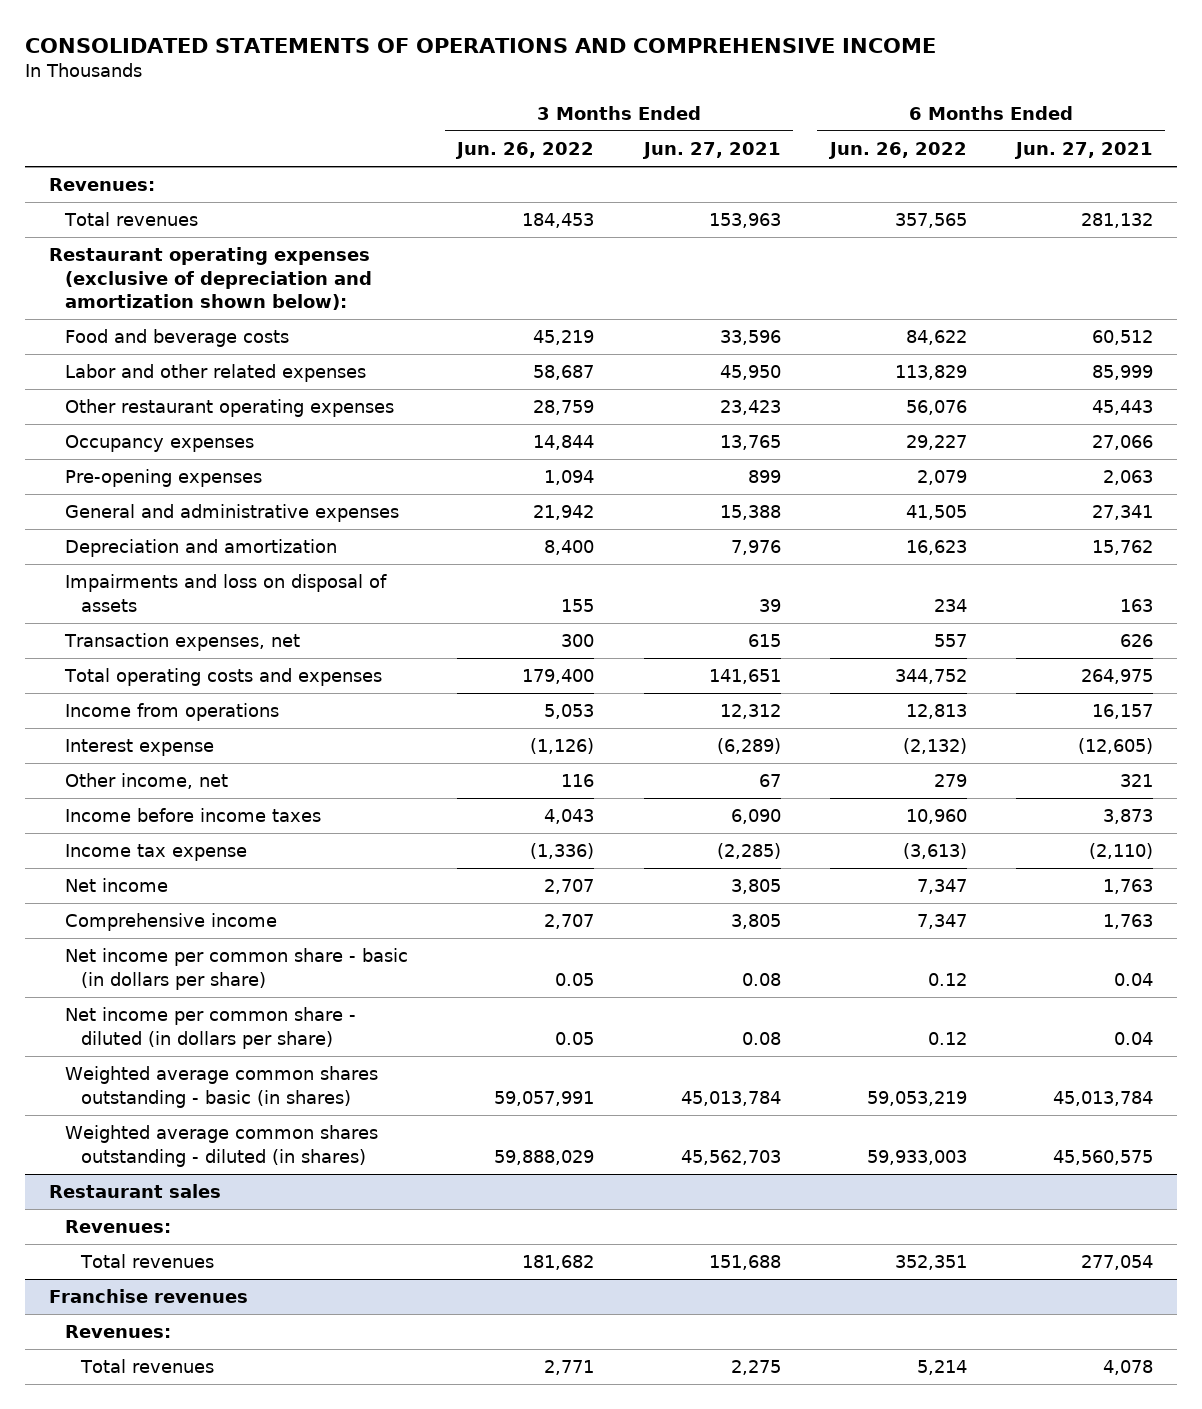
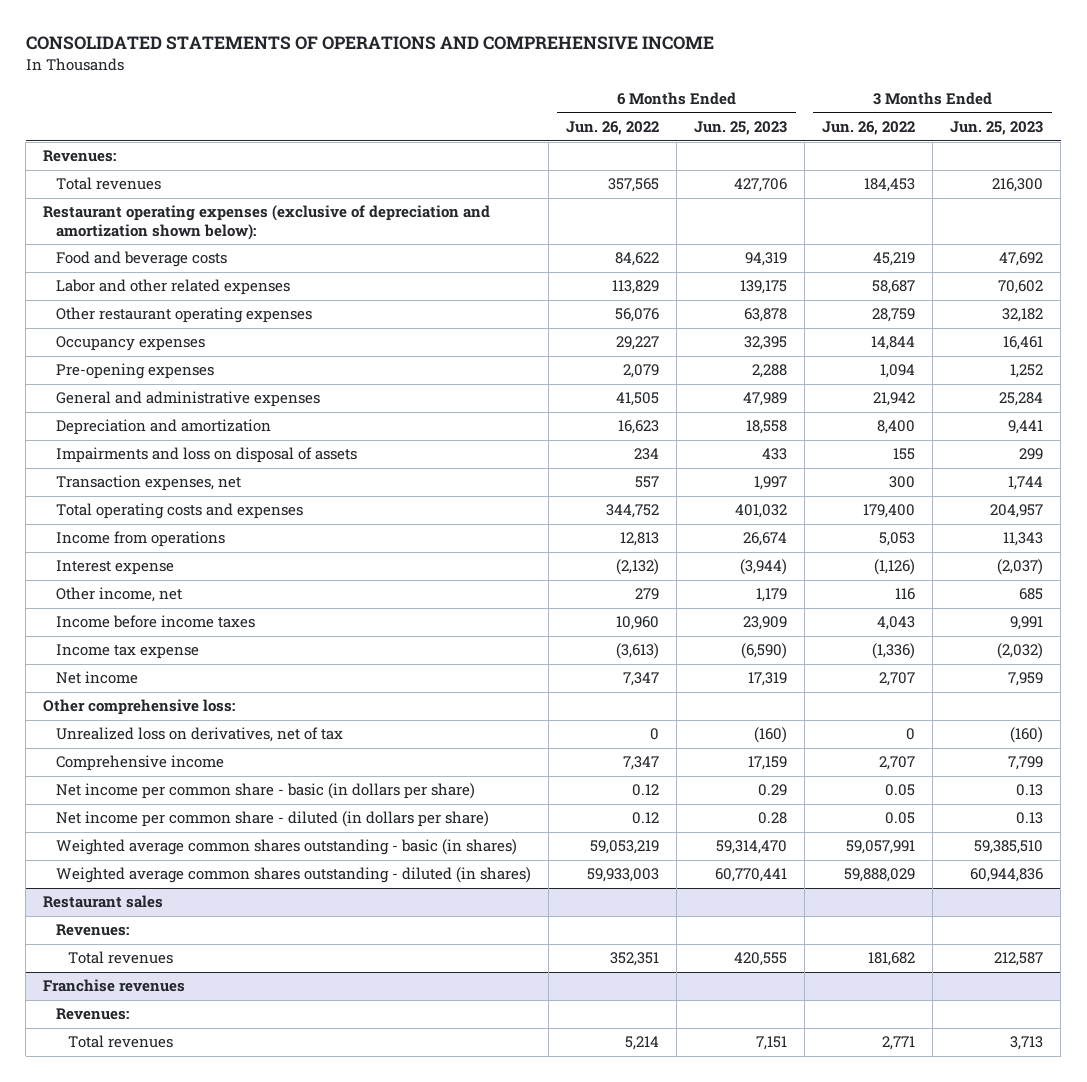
- | 3 Months Ended Jun. 26, 2022 | 3 Months Ended Jun. 27, 2021 | 6 Months Ended Jun. 26, 2022 | 6 Months Ended Jun. 27, 2021
+ | 6 Months Ended Jun. 26, 2022 | 6 Months Ended Jun. 25, 2023 | 3 Months Ended Jun. 26, 2022 | 3 Months Ended Jun. 25, 2023
+ Other comprehensive loss:
+ Unrealized loss on derivatives, net of tax | 0 | (160) | 0 | (160)

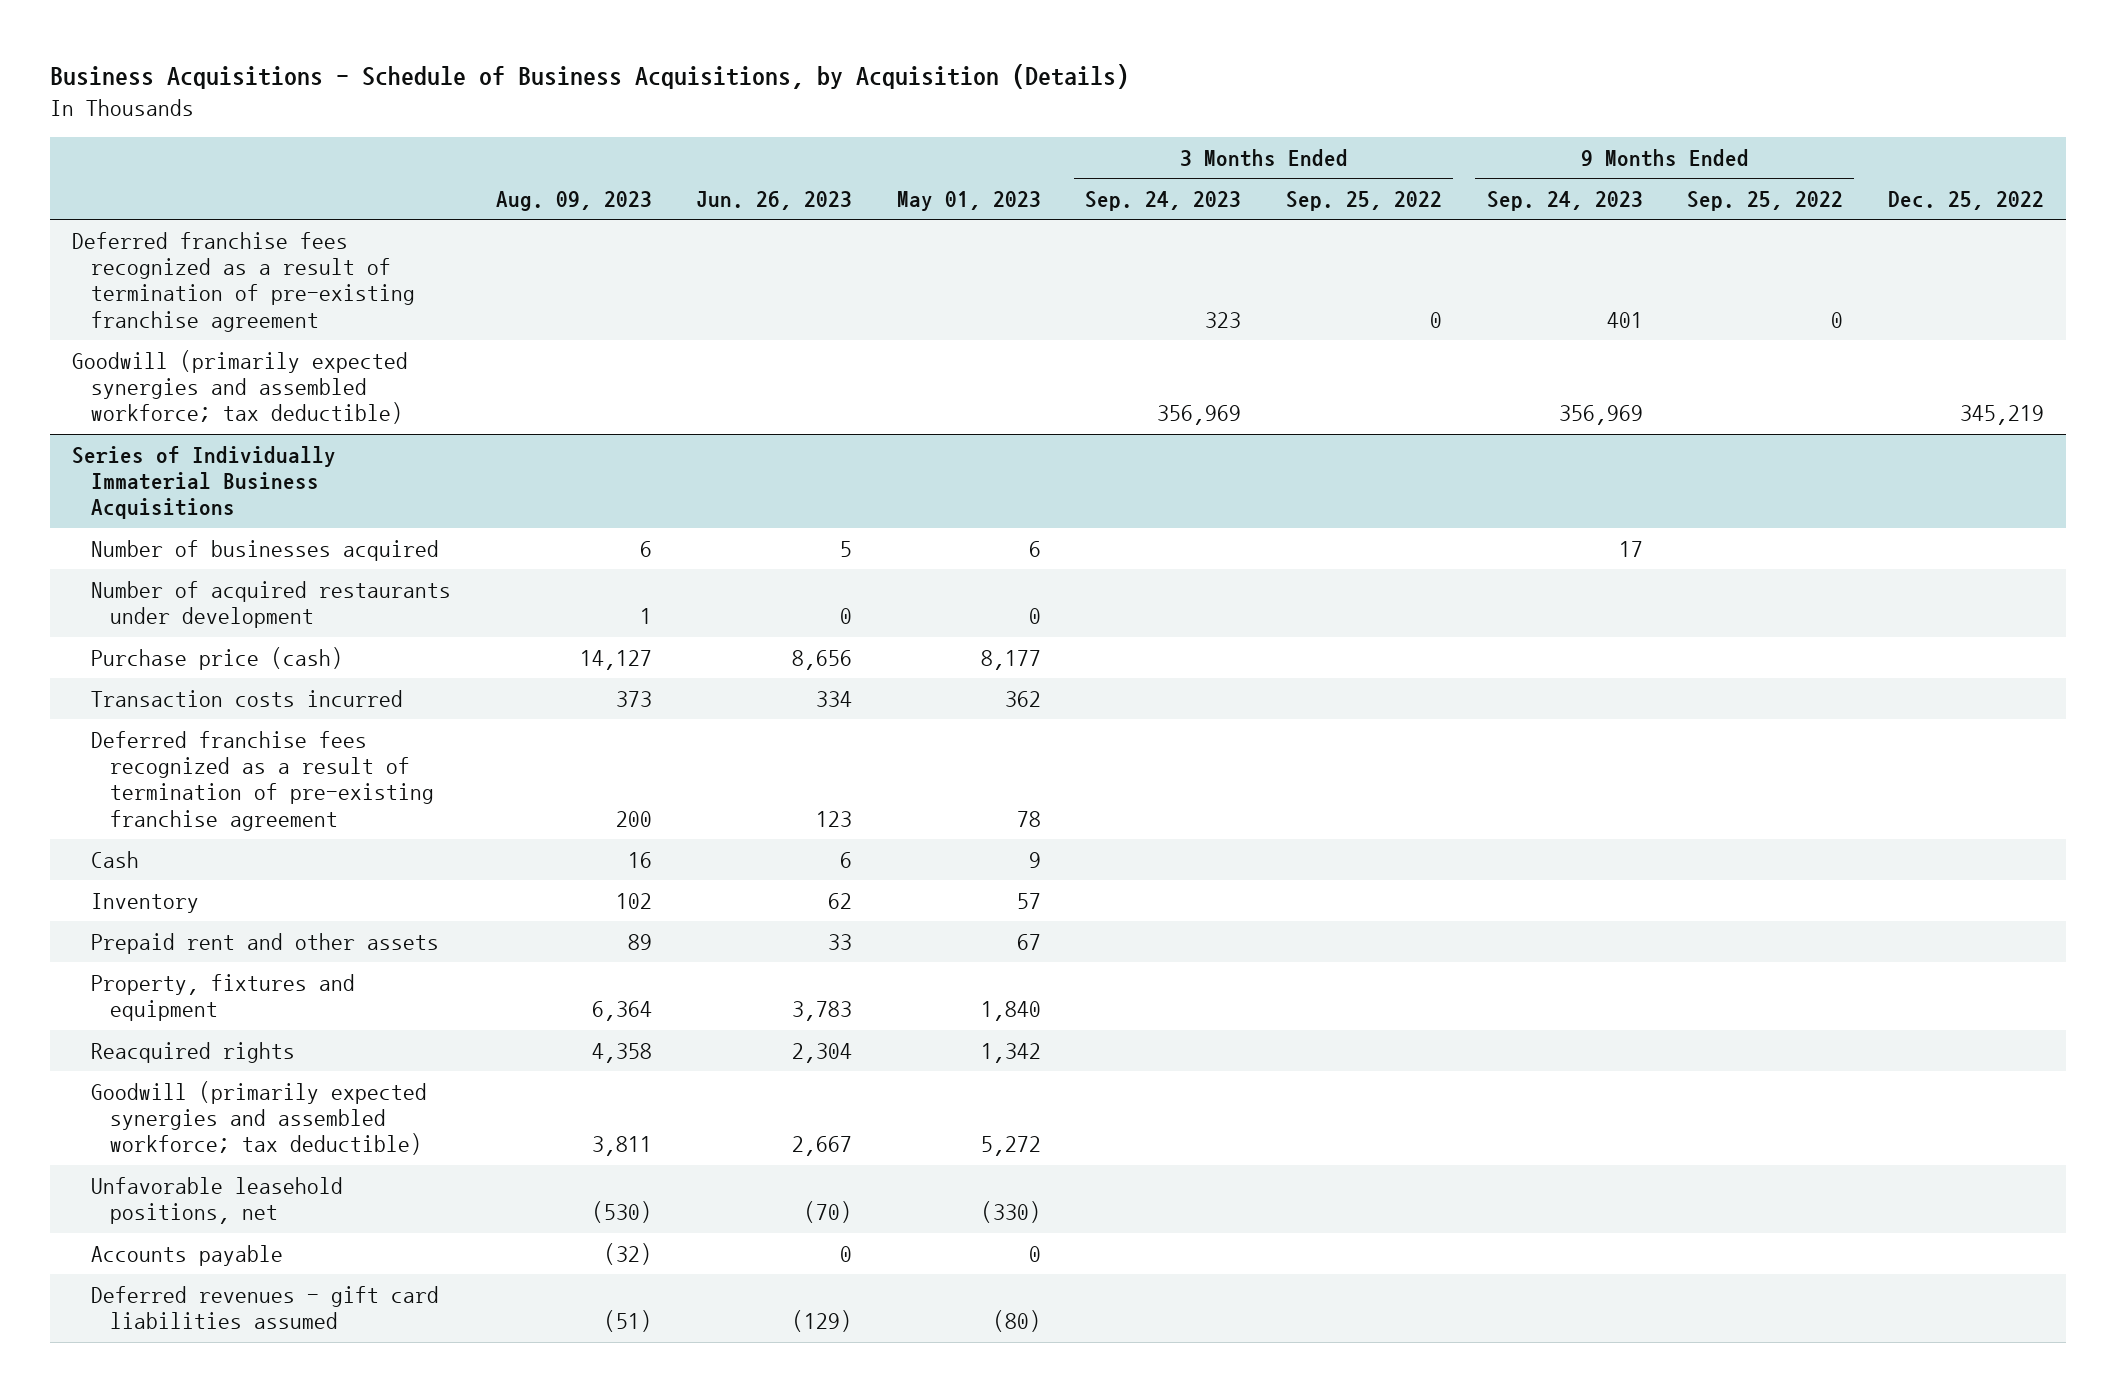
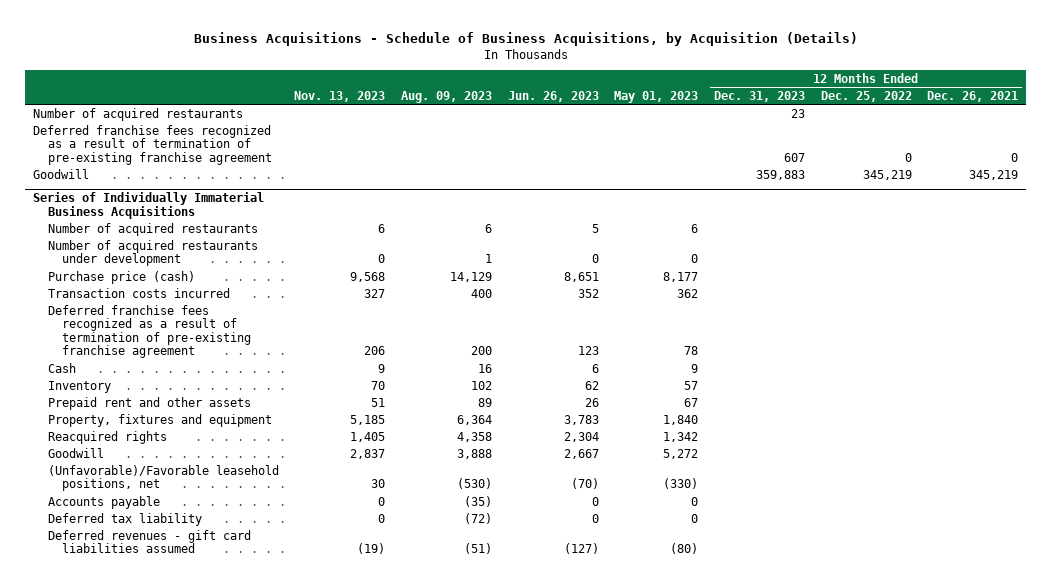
- | Aug. 09, 2023 | Jun. 26, 2023 | May 01, 2023 | 3 Months Ended Sep. 24, 2023 | 3 Months Ended Sep. 25, 2022 | 9 Months Ended Sep. 24, 2023 | 9 Months Ended Sep. 25, 2022 | Dec. 25, 2022
+ | Nov. 13, 2023 | Aug. 09, 2023 | Jun. 26, 2023 | May 01, 2023 | 12 Months Ended Dec. 31, 2023 | 12 Months Ended Dec. 25, 2022 | 12 Months Ended Dec. 26, 2021
+ Number of acquired restaurants | | | | | 23 | |
- Goodwill (primarily expected synergies and assembled workforce; tax deductible) | | | | 356,969 | | 356,969 | | 345,219
+ Goodwill | | | | | 359,883 | 345,219 | 345,219
@ Series of Individually Immaterial Business Acquisitions
- Number of businesses acquired | 6 | 5 | 6 | | | 17 | |
+ Number of acquired restaurants | 6 | 6 | 5 | 6 | | |
- Purchase price (cash) | 14,127 | 8,656 | 8,177 | | | | |
- Transaction costs incurred | 373 | 334 | 362 | | | | |
+ Purchase price (cash) | 9,568 | 14,129 | 8,651 | 8,177 | | |
+ Transaction costs incurred | 327 | 400 | 352 | 362 | | |
- Prepaid rent and other assets | 89 | 33 | 67 | | | | |
+ Prepaid rent and other assets | 51 | 89 | 26 | 67 | | |
- Goodwill (primarily expected synergies and assembled workforce; tax deductible) | 3,811 | 2,667 | 5,272 | | | | |
- Unfavorable leasehold positions, net | (530) | (70) | (330) | | | | |
- Accounts payable | (32) | 0 | 0 | | | | |
- Deferred revenues - gift card liabilities assumed | (51) | (129) | (80) | | | | |
+ Goodwill | 2,837 | 3,888 | 2,667 | 5,272 | | |
+ (Unfavorable)/Favorable leasehold positions, net | 30 | (530) | (70) | (330) | | |
+ Accounts payable | 0 | (35) | 0 | 0 | | |
+ Deferred tax liability | 0 | (72) | 0 | 0 | | |
+ Deferred revenues - gift card liabilities assumed | (19) | (51) | (127) | (80) | | |

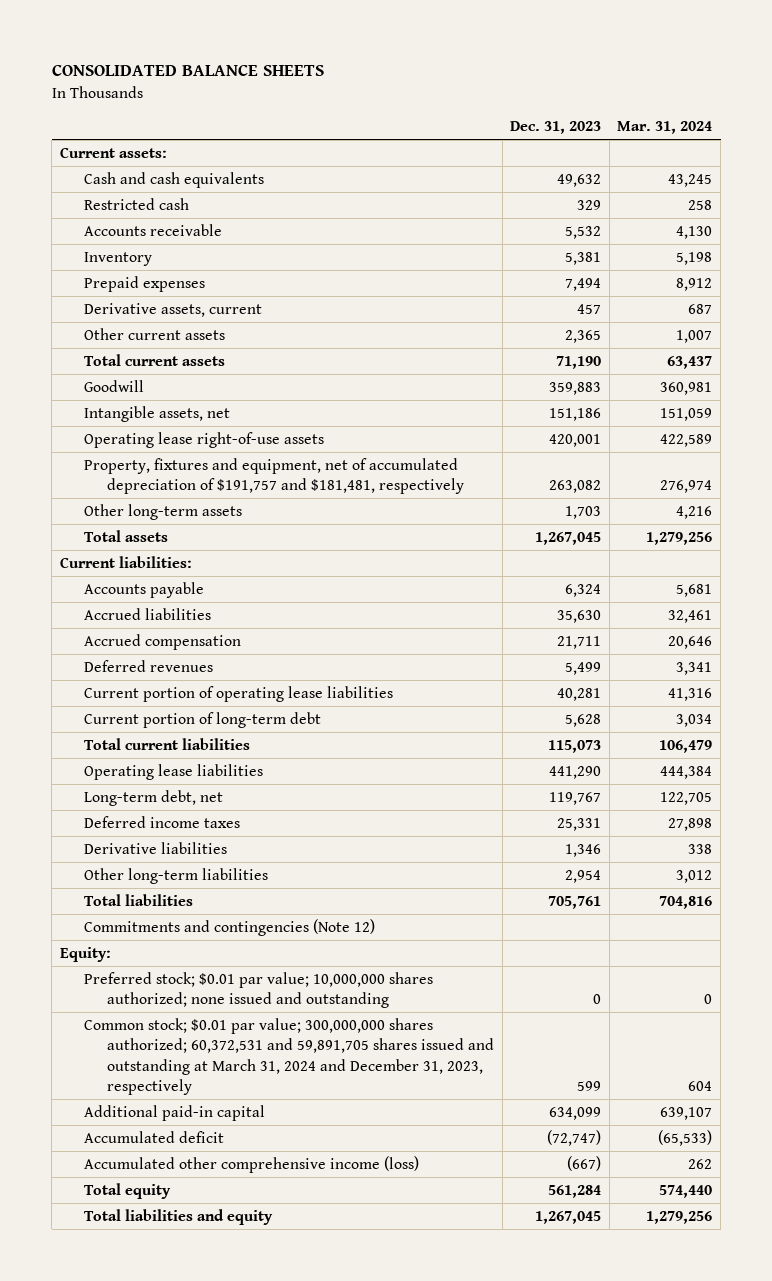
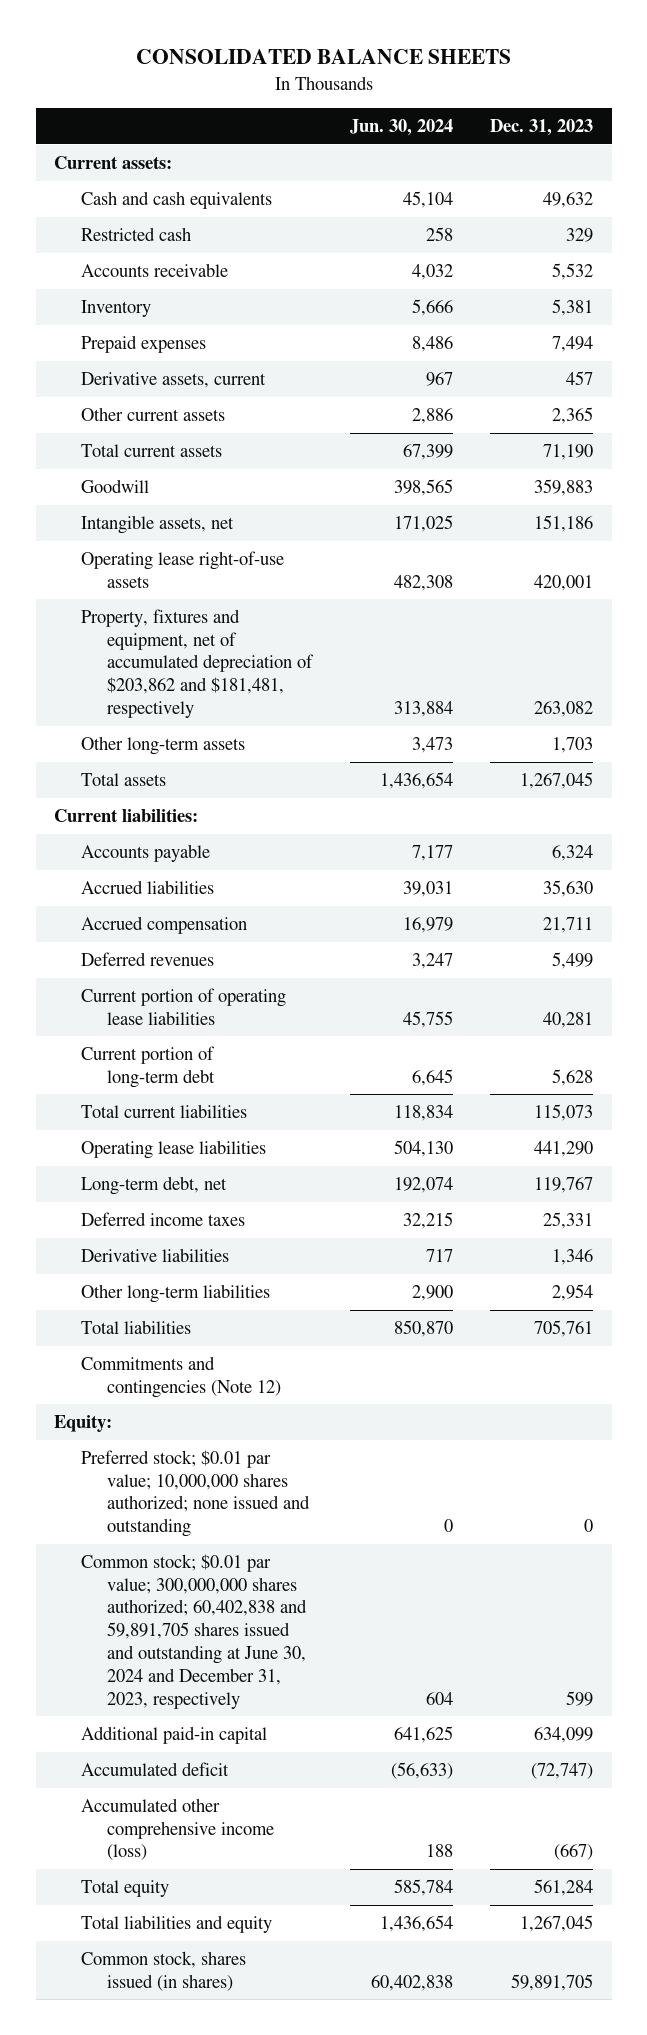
- | Dec. 31, 2023 | Mar. 31, 2024
+ | Jun. 30, 2024 | Dec. 31, 2023
- Property, fixtures and equipment, net of accumulated depreciation of $191,757 and $181,481, respectively | 263,082 | 276,974
+ Property, fixtures and equipment, net of accumulated depreciation of $203,862 and $181,481, respectively | 313,884 | 263,082
- Common stock; $0.01 par value; 300,000,000 shares authorized; 60,372,531 and 59,891,705 shares issued and outstanding at March 31, 2024 and December 31, 2023, respectively | 599 | 604
+ Common stock; $0.01 par value; 300,000,000 shares authorized; 60,402,838 and 59,891,705 shares issued and outstanding at June 30, 2024 and December 31, 2023, respectively | 604 | 599
+ Common stock, shares issued (in shares) | 60,402,838 | 59,891,705

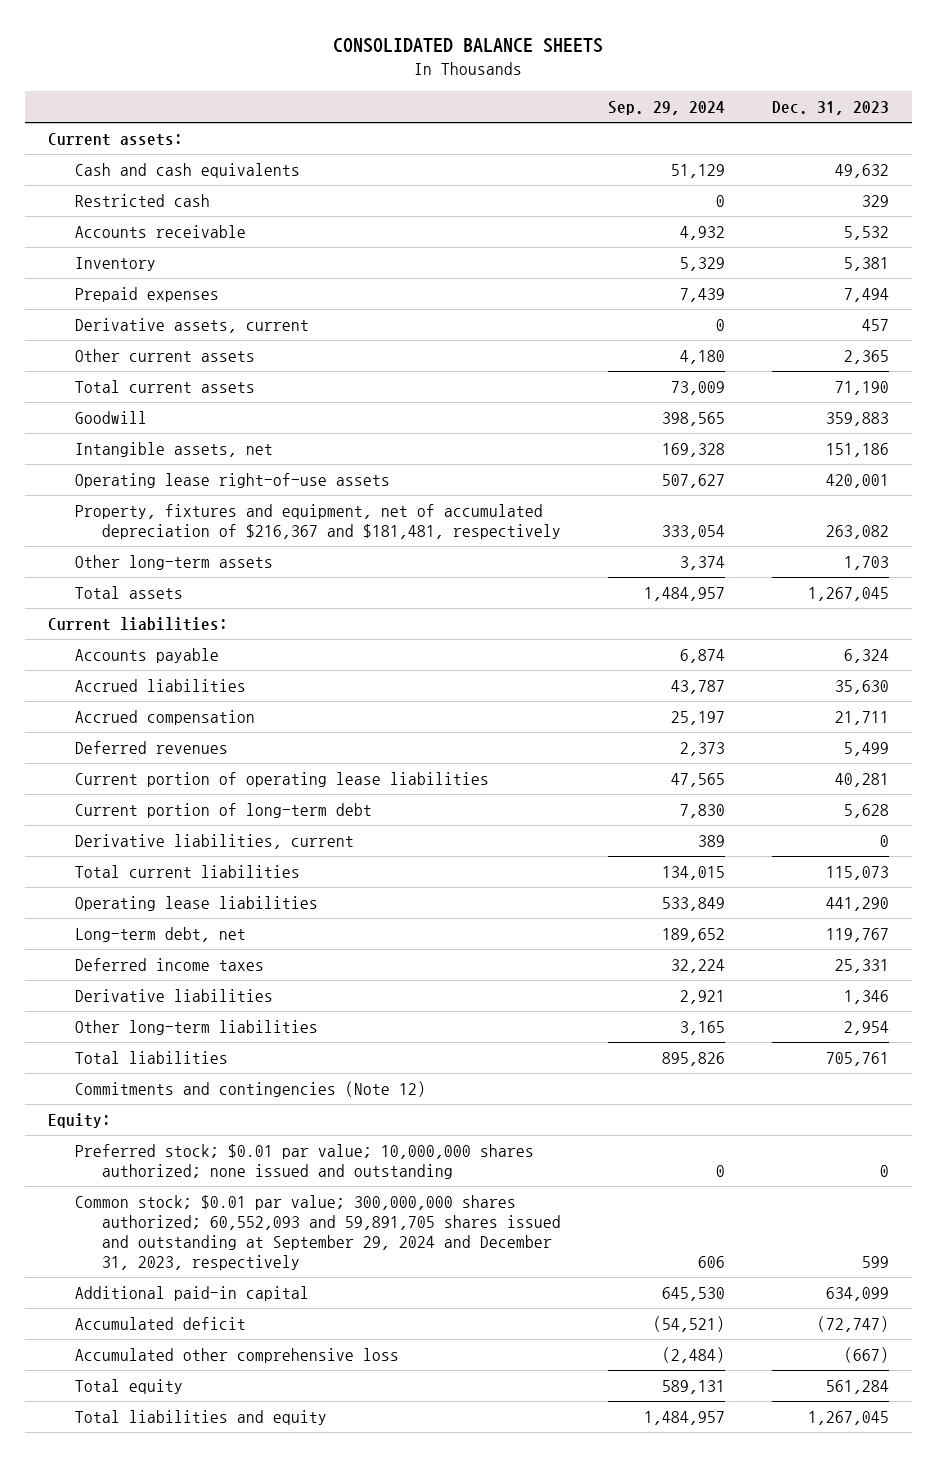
- | Jun. 30, 2024 | Dec. 31, 2023
+ | Sep. 29, 2024 | Dec. 31, 2023
- Property, fixtures and equipment, net of accumulated depreciation of $203,862 and $181,481, respectively | 313,884 | 263,082
+ Property, fixtures and equipment, net of accumulated depreciation of $216,367 and $181,481, respectively | 333,054 | 263,082
+ Derivative liabilities, current | 389 | 0
- Common stock; $0.01 par value; 300,000,000 shares authorized; 60,402,838 and 59,891,705 shares issued and outstanding at June 30, 2024 and December 31, 2023, respectively | 604 | 599
+ Common stock; $0.01 par value; 300,000,000 shares authorized; 60,552,093 and 59,891,705 shares issued and outstanding at September 29, 2024 and December 31, 2023, respectively | 606 | 599
- Accumulated other comprehensive income (loss) | 188 | (667)
+ Accumulated other comprehensive loss | (2,484) | (667)
- Common stock, shares issued (in shares) | 60,402,838 | 59,891,705

